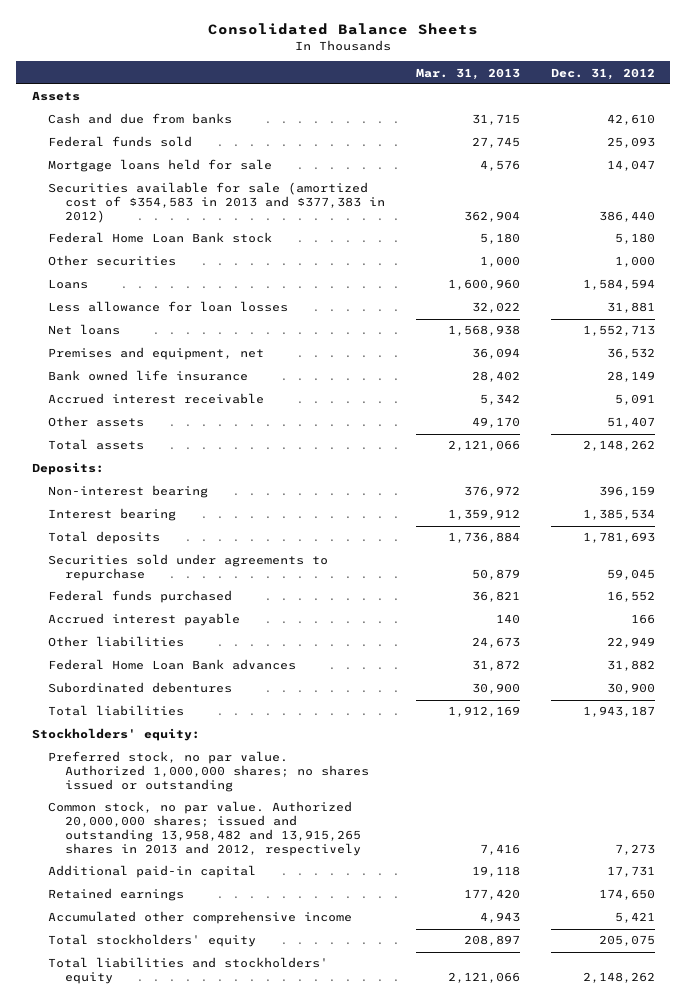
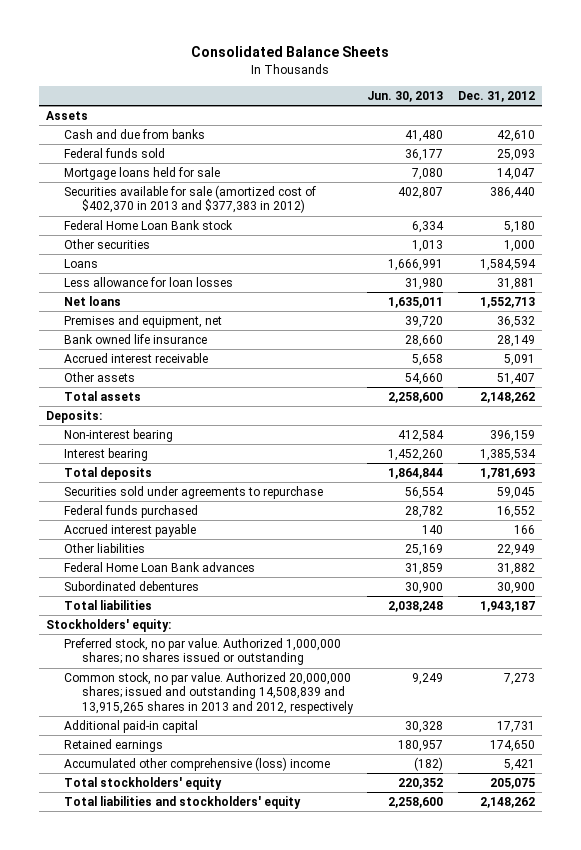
- | Mar. 31, 2013 | Dec. 31, 2012
+ | Jun. 30, 2013 | Dec. 31, 2012
- Securities available for sale (amortized cost of $354,583 in 2013 and $377,383 in 2012) | 362,904 | 386,440
+ Securities available for sale (amortized cost of $402,370 in 2013 and $377,383 in 2012) | 402,807 | 386,440
- Common stock, no par value. Authorized 20,000,000 shares; issued and outstanding 13,958,482 and 13,915,265 shares in 2013 and 2012, respectively | 7,416 | 7,273
+ Common stock, no par value. Authorized 20,000,000 shares; issued and outstanding 14,508,839 and 13,915,265 shares in 2013 and 2012, respectively | 9,249 | 7,273
- Accumulated other comprehensive income | 4,943 | 5,421
+ Accumulated other comprehensive (loss) income | (182) | 5,421

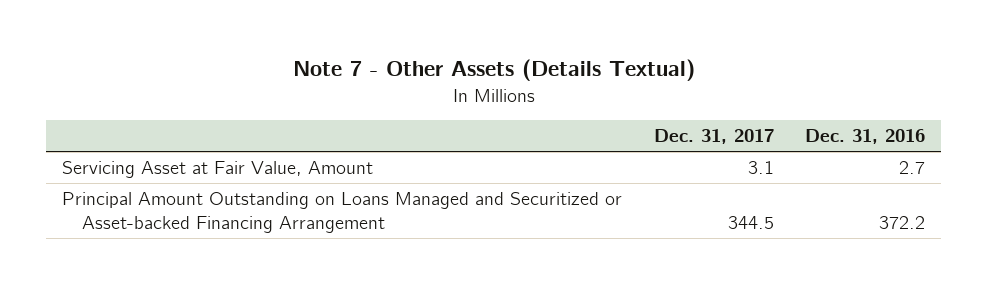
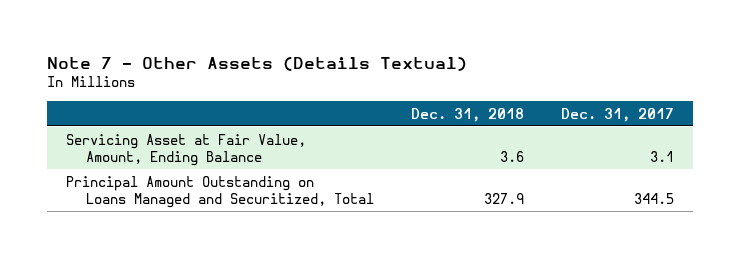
- | Dec. 31, 2017 | Dec. 31, 2016
+ | Dec. 31, 2018 | Dec. 31, 2017
- Servicing Asset at Fair Value, Amount | 3.1 | 2.7
- Principal Amount Outstanding on Loans Managed and Securitized or Asset-backed Financing Arrangement | 344.5 | 372.2
+ Servicing Asset at Fair Value, Amount, Ending Balance | 3.6 | 3.1
+ Principal Amount Outstanding on Loans Managed and Securitized, Total | 327.9 | 344.5

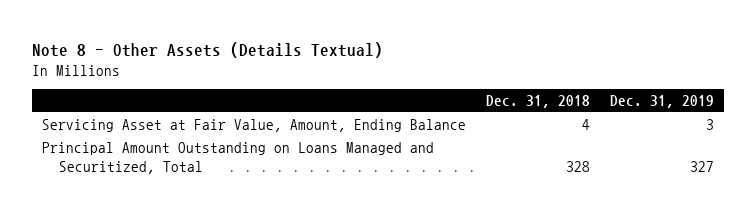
- Note 7 - Other Assets (Details Textual)
+ Note 8 - Other Assets (Details Textual)
- | Dec. 31, 2018 | Dec. 31, 2017
+ | Dec. 31, 2018 | Dec. 31, 2019
- Servicing Asset at Fair Value, Amount, Ending Balance | 3.6 | 3.1
- Principal Amount Outstanding on Loans Managed and Securitized, Total | 327.9 | 344.5
+ Servicing Asset at Fair Value, Amount, Ending Balance | 4 | 3
+ Principal Amount Outstanding on Loans Managed and Securitized, Total | 328 | 327

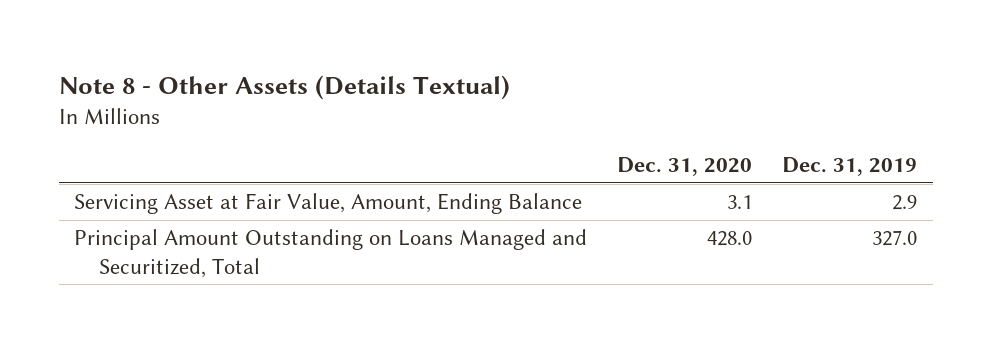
- | Dec. 31, 2018 | Dec. 31, 2019
+ | Dec. 31, 2020 | Dec. 31, 2019
- Servicing Asset at Fair Value, Amount, Ending Balance | 4 | 3
- Principal Amount Outstanding on Loans Managed and Securitized, Total | 328 | 327
+ Servicing Asset at Fair Value, Amount, Ending Balance | 3.1 | 2.9
+ Principal Amount Outstanding on Loans Managed and Securitized, Total | 428.0 | 327.0

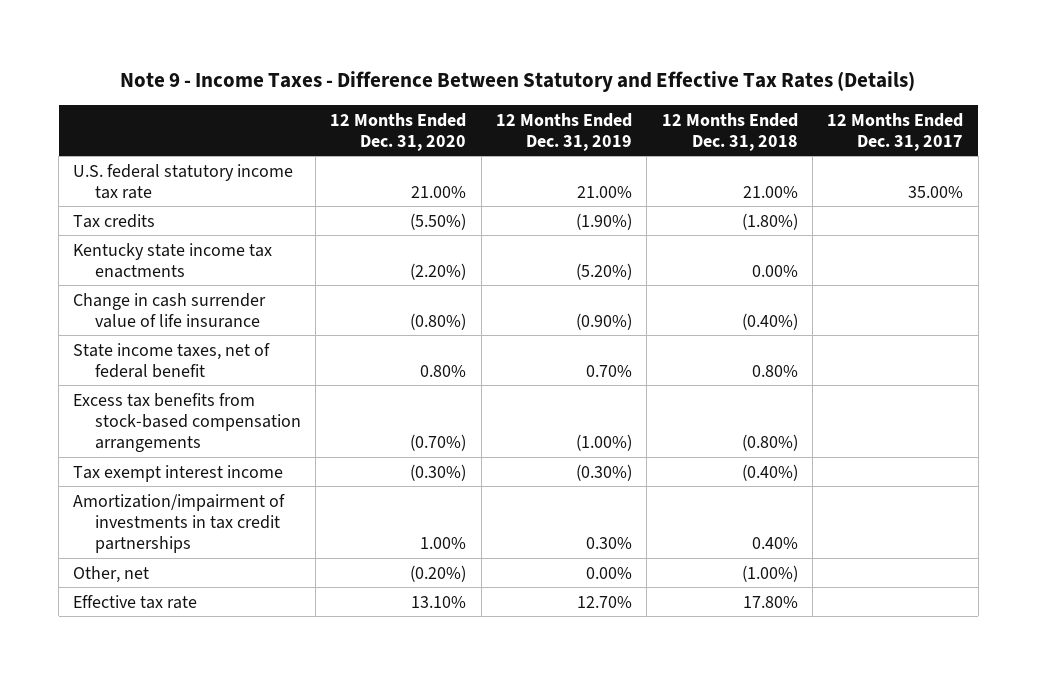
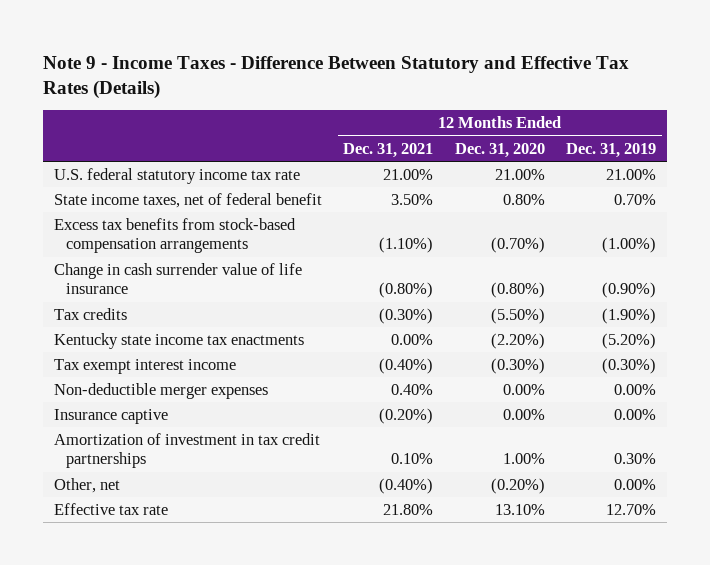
- | 12 Months Ended Dec. 31, 2020 | 12 Months Ended Dec. 31, 2019 | 12 Months Ended Dec. 31, 2018 | 12 Months Ended Dec. 31, 2017
+ | 12 Months Ended Dec. 31, 2021 | 12 Months Ended Dec. 31, 2020 | 12 Months Ended Dec. 31, 2019
moved down: Change in cash surrender value of life insurance | (0.80%) | (0.80%) | (0.90%)
moved down: Tax credits | (0.30%) | (5.50%) | (1.90%)
moved down: Kentucky state income tax enactments | 0.00% | (2.20%) | (5.20%)
- Amortization/impairment of investments in tax credit partnerships | 1.00% | 0.30% | 0.40% |
+ Non-deductible merger expenses | 0.40% | 0.00% | 0.00%
+ Insurance captive | (0.20%) | 0.00% | 0.00%
+ Amortization of investment in tax credit partnerships | 0.10% | 1.00% | 0.30%

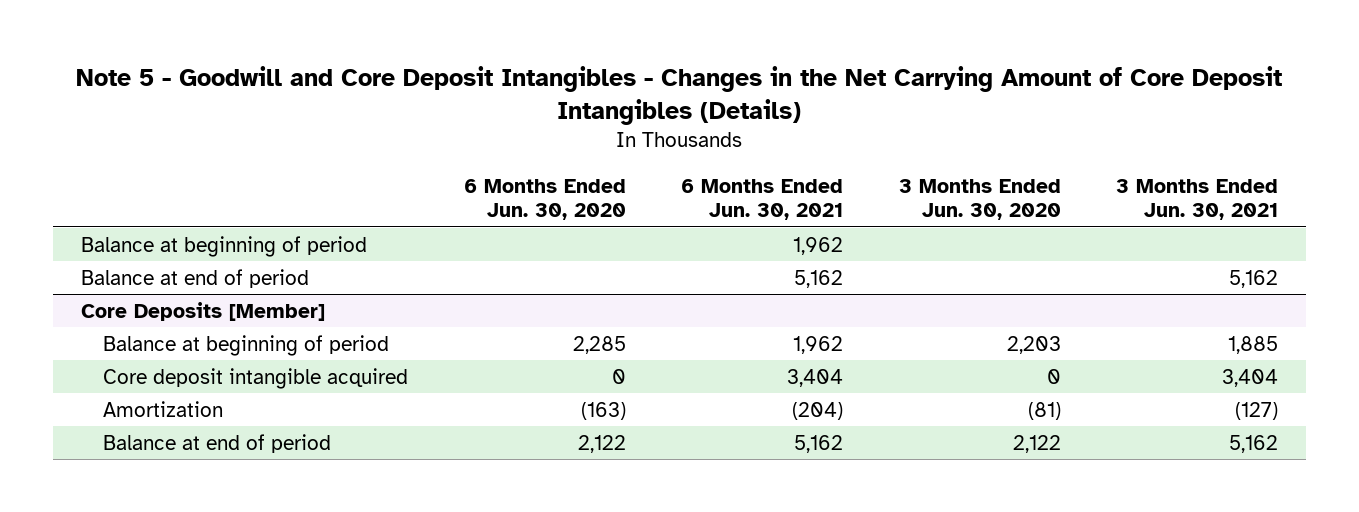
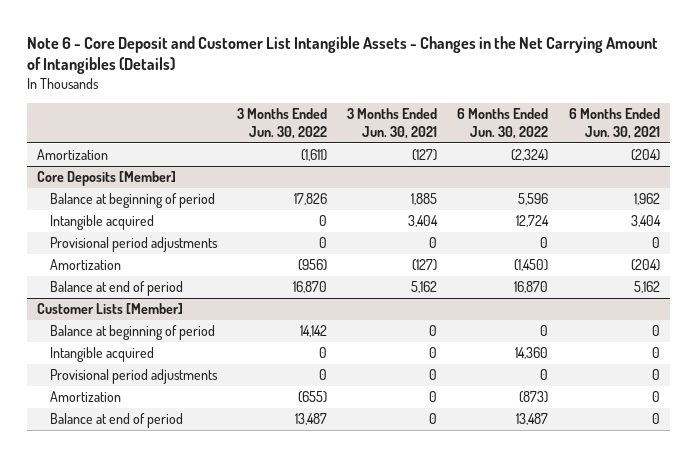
- Note 5 - Goodwill and Core Deposit Intangibles - Changes in the Net Carrying Amount of Core Deposit Intangibles (Details)
+ Note 6 - Core Deposit and Customer List Intangible Assets - Changes in the Net Carrying Amount of Intangibles (Details)
- | 6 Months Ended Jun. 30, 2020 | 6 Months Ended Jun. 30, 2021 | 3 Months Ended Jun. 30, 2020 | 3 Months Ended Jun. 30, 2021
+ | 3 Months Ended Jun. 30, 2022 | 3 Months Ended Jun. 30, 2021 | 6 Months Ended Jun. 30, 2022 | 6 Months Ended Jun. 30, 2021
- Balance at beginning of period | | 1,962 | |
- Balance at end of period | | 5,162 | | 5,162
+ Amortization | (1,611) | (127) | (2,324) | (204)
@ Core Deposits [Member]
- Core deposit intangible acquired | 0 | 3,404 | 0 | 3,404
+ Intangible acquired | 0 | 3,404 | 12,724 | 3,404
+ Provisional period adjustments | 0 | 0 | 0 | 0
+ Customer Lists [Member]
+ Balance at beginning of period | 14,142 | 0 | 0 | 0
+ Intangible acquired | 0 | 0 | 14,360 | 0
+ Provisional period adjustments | 0 | 0 | 0 | 0
+ Amortization | (655) | 0 | (873) | 0
+ Balance at end of period | 13,487 | 0 | 13,487 | 0

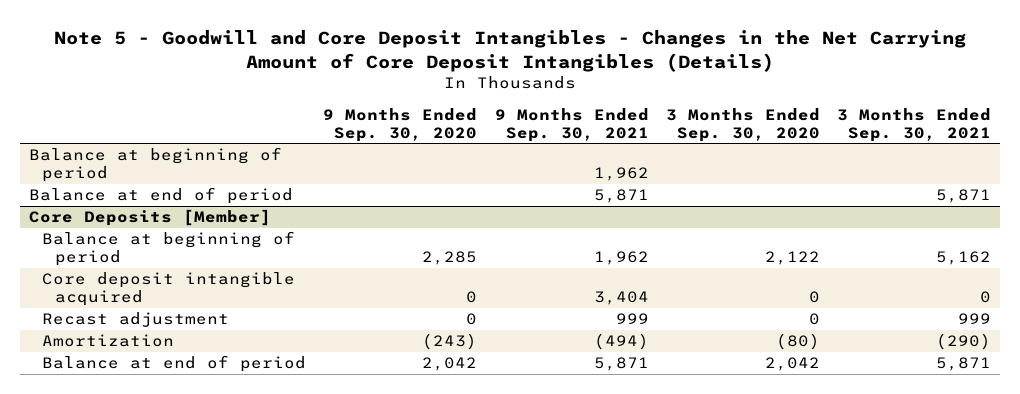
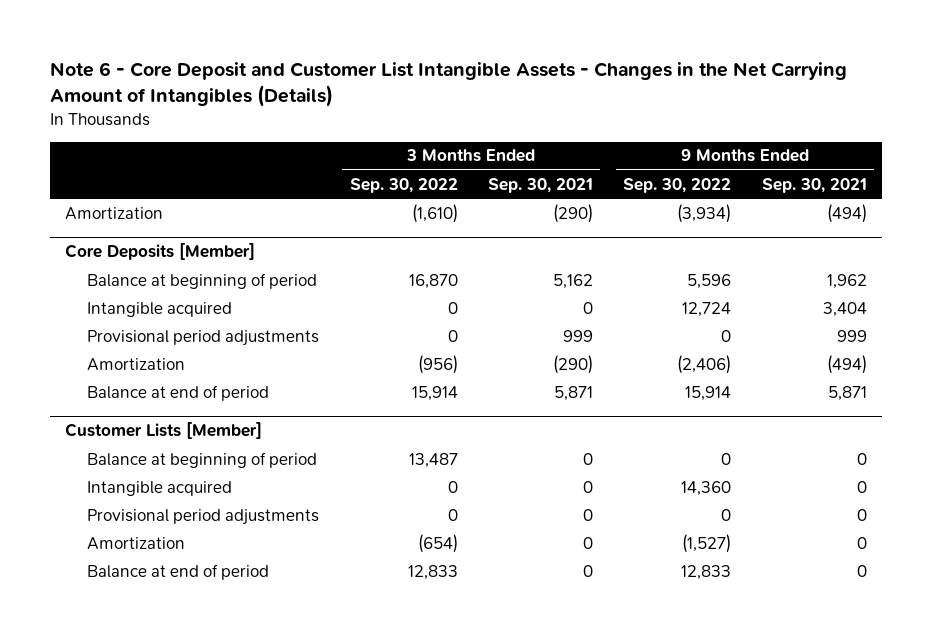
- Note 5 - Goodwill and Core Deposit Intangibles - Changes in the Net Carrying Amount of Core Deposit Intangibles (Details)
+ Note 6 - Core Deposit and Customer List Intangible Assets - Changes in the Net Carrying Amount of Intangibles (Details)
- | 9 Months Ended Sep. 30, 2020 | 9 Months Ended Sep. 30, 2021 | 3 Months Ended Sep. 30, 2020 | 3 Months Ended Sep. 30, 2021
+ | 3 Months Ended Sep. 30, 2022 | 3 Months Ended Sep. 30, 2021 | 9 Months Ended Sep. 30, 2022 | 9 Months Ended Sep. 30, 2021
- Balance at beginning of period | | 1,962 | |
- Balance at end of period | | 5,871 | | 5,871
+ Amortization | (1,610) | (290) | (3,934) | (494)
@ Core Deposits [Member]
- Core deposit intangible acquired | 0 | 3,404 | 0 | 0
- Recast adjustment | 0 | 999 | 0 | 999
+ Intangible acquired | 0 | 0 | 12,724 | 3,404
+ Provisional period adjustments | 0 | 999 | 0 | 999
+ Customer Lists [Member]
+ Balance at beginning of period | 13,487 | 0 | 0 | 0
+ Intangible acquired | 0 | 0 | 14,360 | 0
+ Provisional period adjustments | 0 | 0 | 0 | 0
+ Amortization | (654) | 0 | (1,527) | 0
+ Balance at end of period | 12,833 | 0 | 12,833 | 0

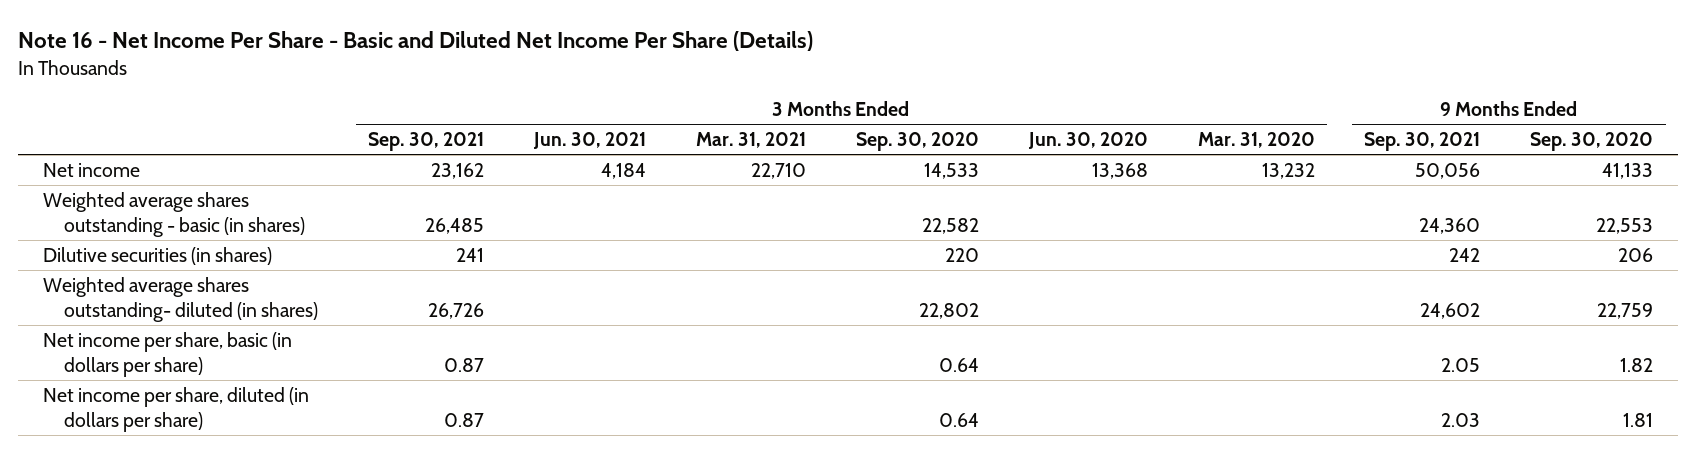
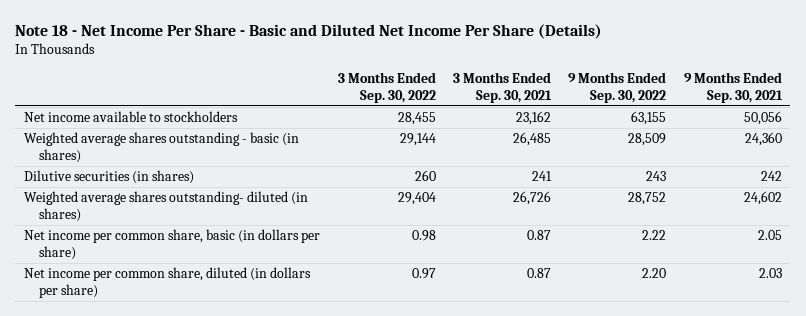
- Note 16 - Net Income Per Share - Basic and Diluted Net Income Per Share (Details)
+ Note 18 - Net Income Per Share - Basic and Diluted Net Income Per Share (Details)
- | 3 Months Ended Sep. 30, 2021 | 3 Months Ended Jun. 30, 2021 | 3 Months Ended Mar. 31, 2021 | 3 Months Ended Sep. 30, 2020 | 3 Months Ended Jun. 30, 2020 | 3 Months Ended Mar. 31, 2020 | 9 Months Ended Sep. 30, 2021 | 9 Months Ended Sep. 30, 2020
+ | 3 Months Ended Sep. 30, 2022 | 3 Months Ended Sep. 30, 2021 | 9 Months Ended Sep. 30, 2022 | 9 Months Ended Sep. 30, 2021
- Net income | 23,162 | 4,184 | 22,710 | 14,533 | 13,368 | 13,232 | 50,056 | 41,133
+ Net income available to stockholders | 28,455 | 23,162 | 63,155 | 50,056
- Net income per share, basic (in dollars per share) | 0.87 | | | 0.64 | | | 2.05 | 1.82
- Net income per share, diluted (in dollars per share) | 0.87 | | | 0.64 | | | 2.03 | 1.81
+ Net income per common share, basic (in dollars per share) | 0.98 | 0.87 | 2.22 | 2.05
+ Net income per common share, diluted (in dollars per share) | 0.97 | 0.87 | 2.20 | 2.03

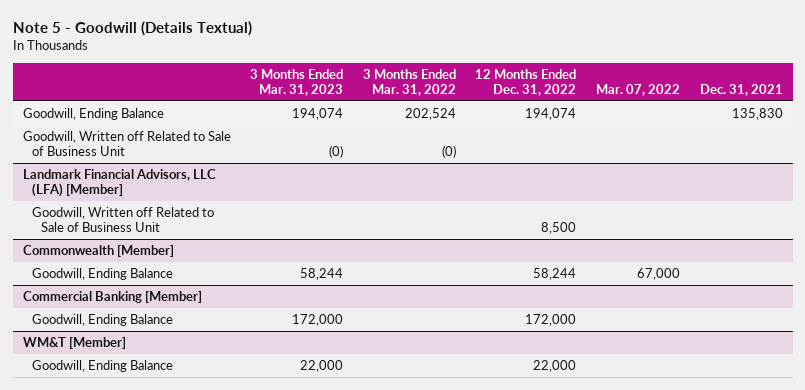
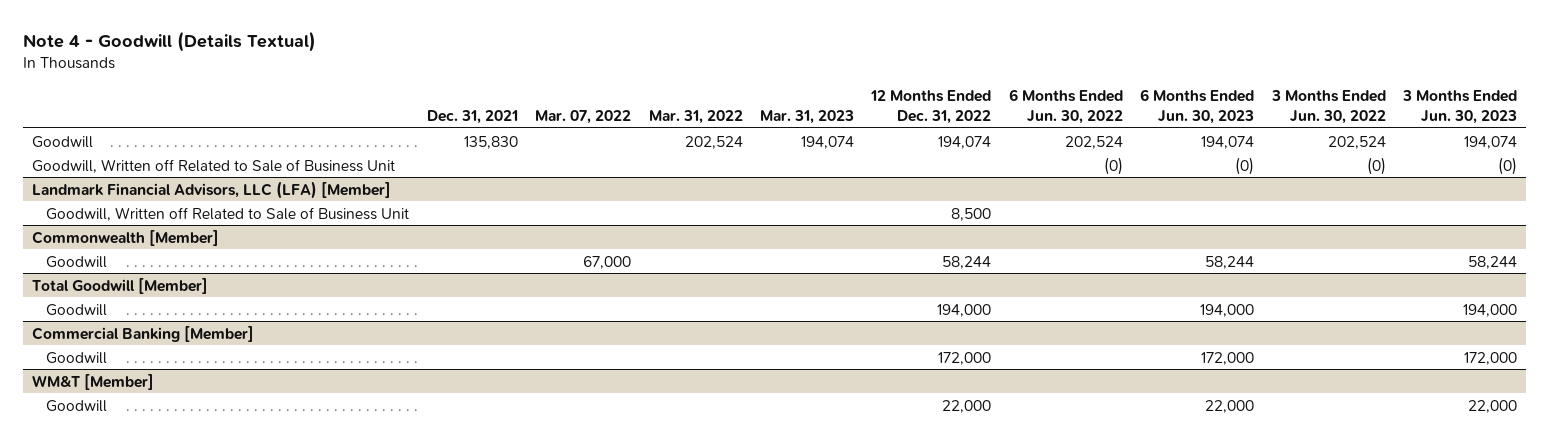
- Note 5 - Goodwill (Details Textual)
+ Note 4 - Goodwill (Details Textual)
- | 3 Months Ended Mar. 31, 2023 | 3 Months Ended Mar. 31, 2022 | 12 Months Ended Dec. 31, 2022 | Mar. 07, 2022 | Dec. 31, 2021
+ | Dec. 31, 2021 | Mar. 07, 2022 | Mar. 31, 2022 | Mar. 31, 2023 | 12 Months Ended Dec. 31, 2022 | 6 Months Ended Jun. 30, 2022 | 6 Months Ended Jun. 30, 2023 | 3 Months Ended Jun. 30, 2022 | 3 Months Ended Jun. 30, 2023
- Goodwill, Ending Balance | 194,074 | 202,524 | 194,074 | | 135,830
+ Goodwill | 135,830 | | 202,524 | 194,074 | 194,074 | 202,524 | 194,074 | 202,524 | 194,074
@ Commonwealth [Member]
- Goodwill, Ending Balance | 58,244 | | 58,244 | 67,000 |
+ Goodwill | | 67,000 | | | 58,244 | | 58,244 | | 58,244
+ Total Goodwill [Member]
+ Goodwill | | | | | 194,000 | | 194,000 | | 194,000
@ Commercial Banking [Member]
- Goodwill, Ending Balance | 172,000 | | 172,000 | |
+ Goodwill | | | | | 172,000 | | 172,000 | | 172,000
@ WM&T [Member]
- Goodwill, Ending Balance | 22,000 | | 22,000 | |
+ Goodwill | | | | | 22,000 | | 22,000 | | 22,000

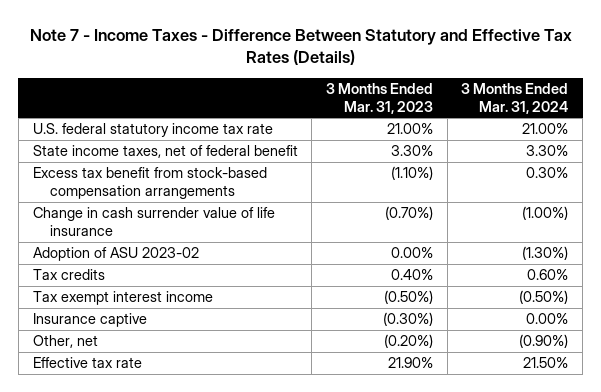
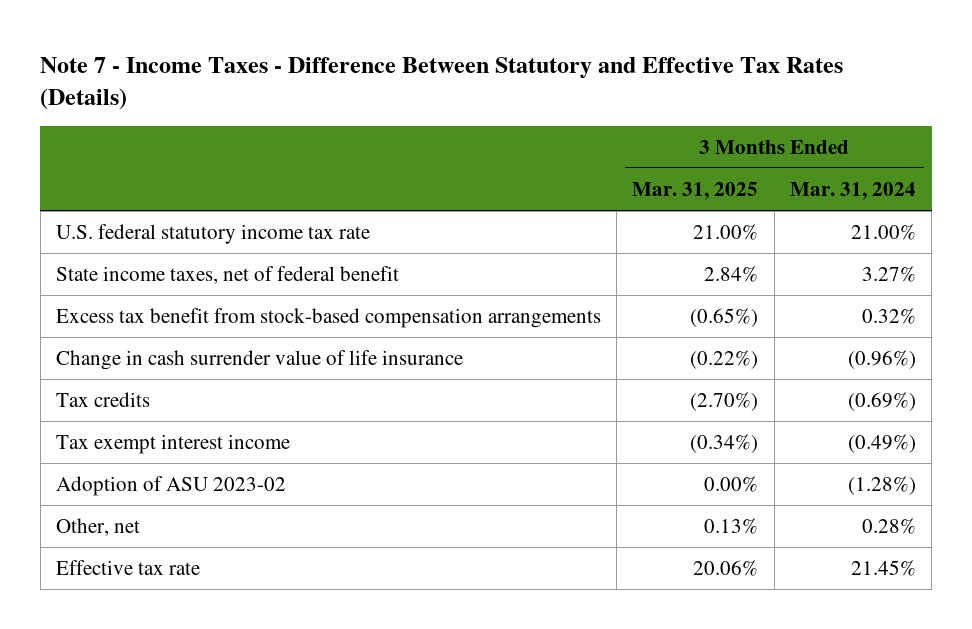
- | 3 Months Ended Mar. 31, 2023 | 3 Months Ended Mar. 31, 2024
+ | 3 Months Ended Mar. 31, 2025 | 3 Months Ended Mar. 31, 2024
- State income taxes, net of federal benefit | 3.30% | 3.30%
- Excess tax benefit from stock-based compensation arrangements | (1.10%) | 0.30%
- Change in cash surrender value of life insurance | (0.70%) | (1.00%)
- Adoption of ASU 2023-02 | 0.00% | (1.30%)
- Tax credits | 0.40% | 0.60%
- Tax exempt interest income | (0.50%) | (0.50%)
- Insurance captive | (0.30%) | 0.00%
- Other, net | (0.20%) | (0.90%)
- Effective tax rate | 21.90% | 21.50%
+ State income taxes, net of federal benefit | 2.84% | 3.27%
+ Excess tax benefit from stock-based compensation arrangements | (0.65%) | 0.32%
+ Change in cash surrender value of life insurance | (0.22%) | (0.96%)
+ Tax credits | (2.70%) | (0.69%)
+ Tax exempt interest income | (0.34%) | (0.49%)
+ Adoption of ASU 2023-02 | 0.00% | (1.28%)
+ Other, net | 0.13% | 0.28%
+ Effective tax rate | 20.06% | 21.45%

